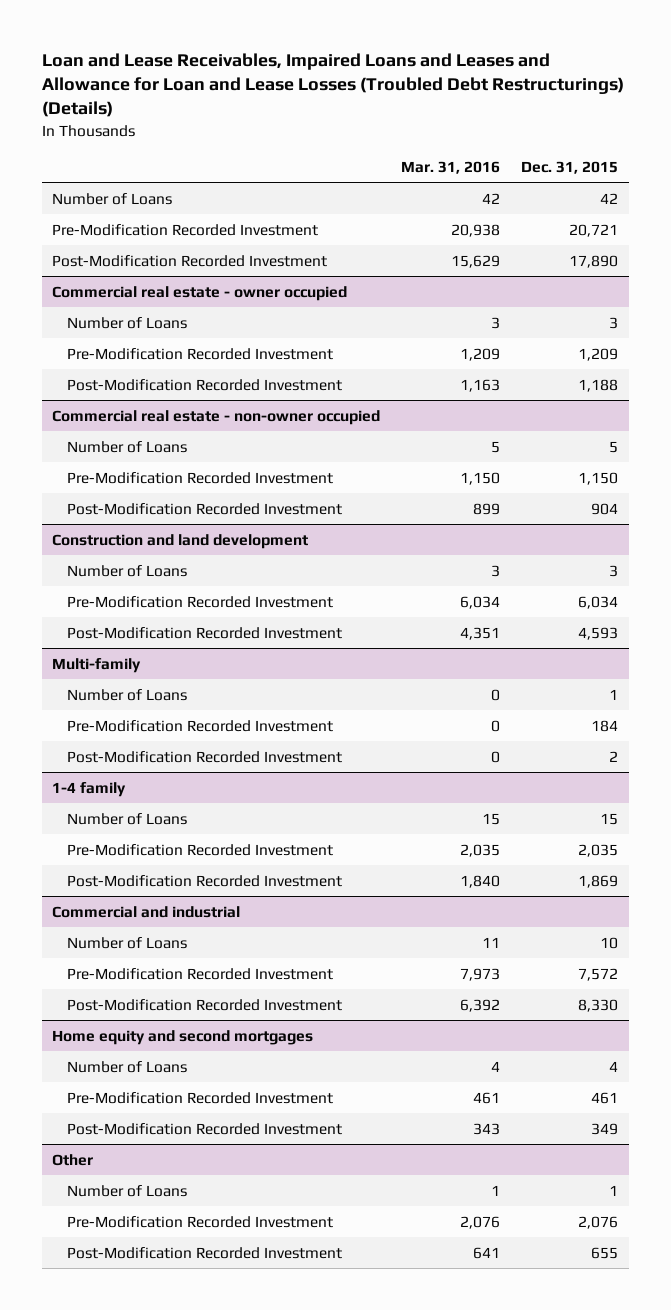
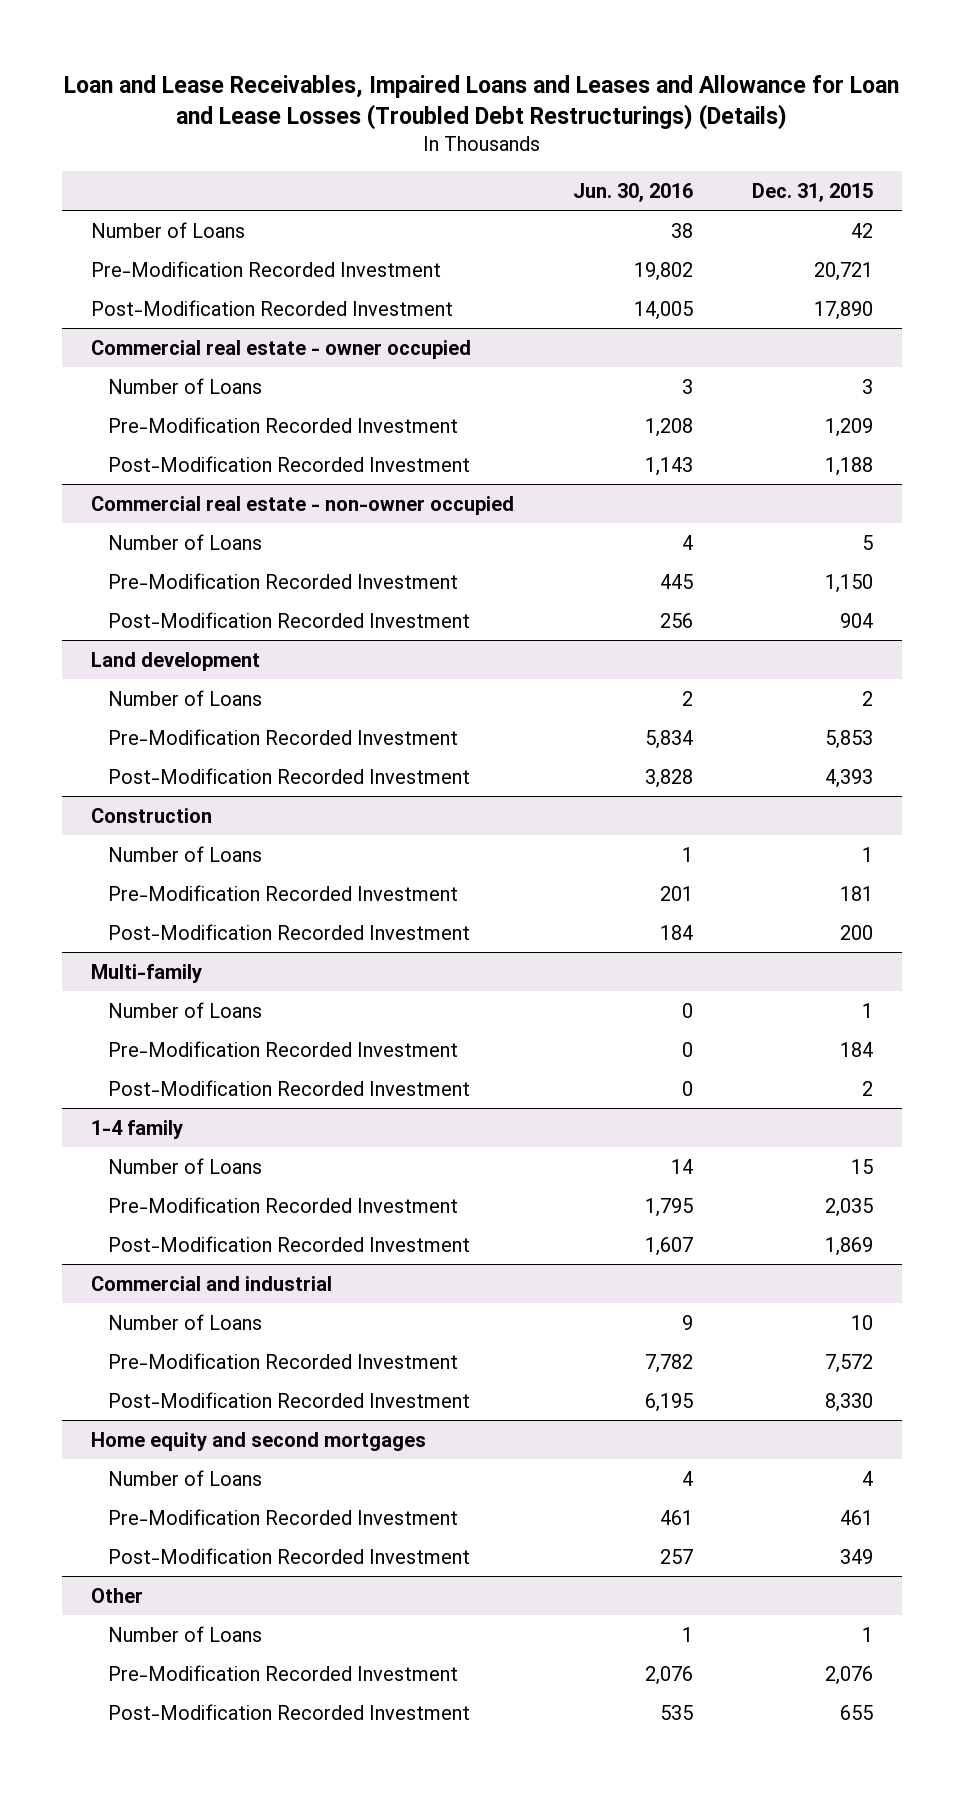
- | Mar. 31, 2016 | Dec. 31, 2015
+ | Jun. 30, 2016 | Dec. 31, 2015
- Construction and land development
- Number of Loans | 3 | 3
- Pre-Modification Recorded Investment | 6,034 | 6,034
- Post-Modification Recorded Investment | 4,351 | 4,593
+ Land development
+ Number of Loans | 2 | 2
+ Pre-Modification Recorded Investment | 5,834 | 5,853
+ Post-Modification Recorded Investment | 3,828 | 4,393
+ Construction
+ Number of Loans | 1 | 1
+ Pre-Modification Recorded Investment | 201 | 181
+ Post-Modification Recorded Investment | 184 | 200

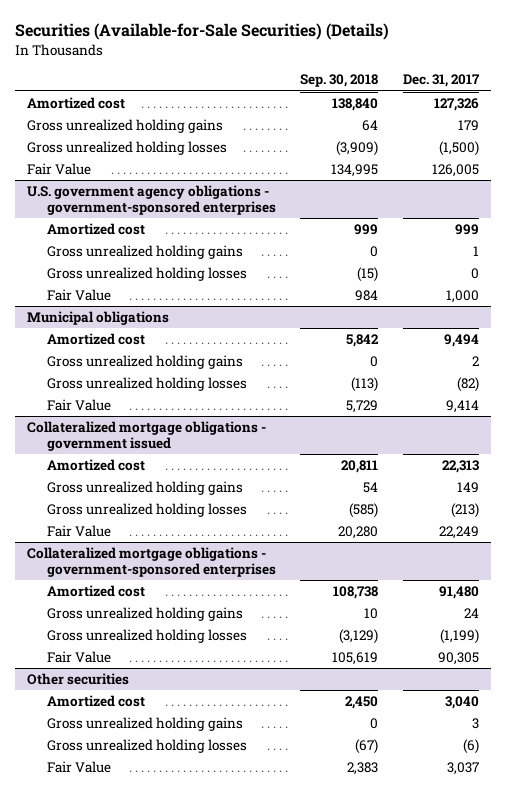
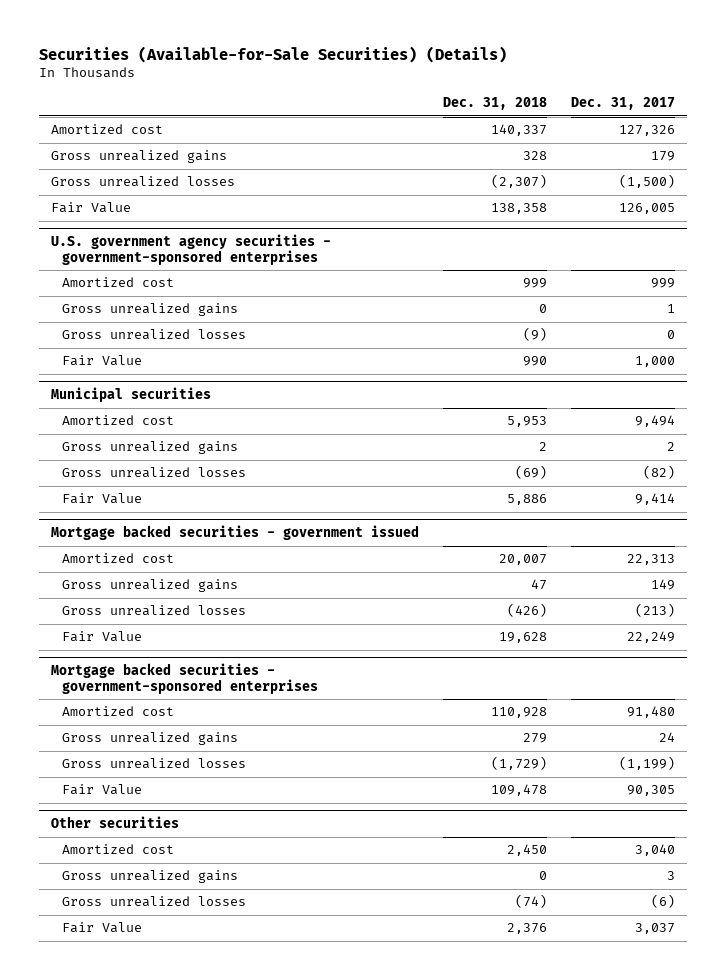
- | Sep. 30, 2018 | Dec. 31, 2017
+ | Dec. 31, 2018 | Dec. 31, 2017
- Gross unrealized holding gains | 64 | 179
- Gross unrealized holding losses | (3,909) | (1,500)
+ Gross unrealized gains | 328 | 179
+ Gross unrealized losses | (2,307) | (1,500)
- U.S. government agency obligations - government-sponsored enterprises
+ U.S. government agency securities - government-sponsored enterprises
- Gross unrealized holding gains | 0 | 1
- Gross unrealized holding losses | (15) | 0
+ Gross unrealized gains | 0 | 1
+ Gross unrealized losses | (9) | 0
- Municipal obligations
+ Municipal securities
- Gross unrealized holding gains | 0 | 2
- Gross unrealized holding losses | (113) | (82)
+ Gross unrealized gains | 2 | 2
+ Gross unrealized losses | (69) | (82)
- Collateralized mortgage obligations - government issued
+ Mortgage backed securities - government issued
- Gross unrealized holding gains | 54 | 149
- Gross unrealized holding losses | (585) | (213)
+ Gross unrealized gains | 47 | 149
+ Gross unrealized losses | (426) | (213)
- Collateralized mortgage obligations - government-sponsored enterprises
+ Mortgage backed securities - government-sponsored enterprises
- Gross unrealized holding gains | 10 | 24
- Gross unrealized holding losses | (3,129) | (1,199)
+ Gross unrealized gains | 279 | 24
+ Gross unrealized losses | (1,729) | (1,199)
@ Other securities
- Gross unrealized holding gains | 0 | 3
- Gross unrealized holding losses | (67) | (6)
+ Gross unrealized gains | 0 | 3
+ Gross unrealized losses | (74) | (6)

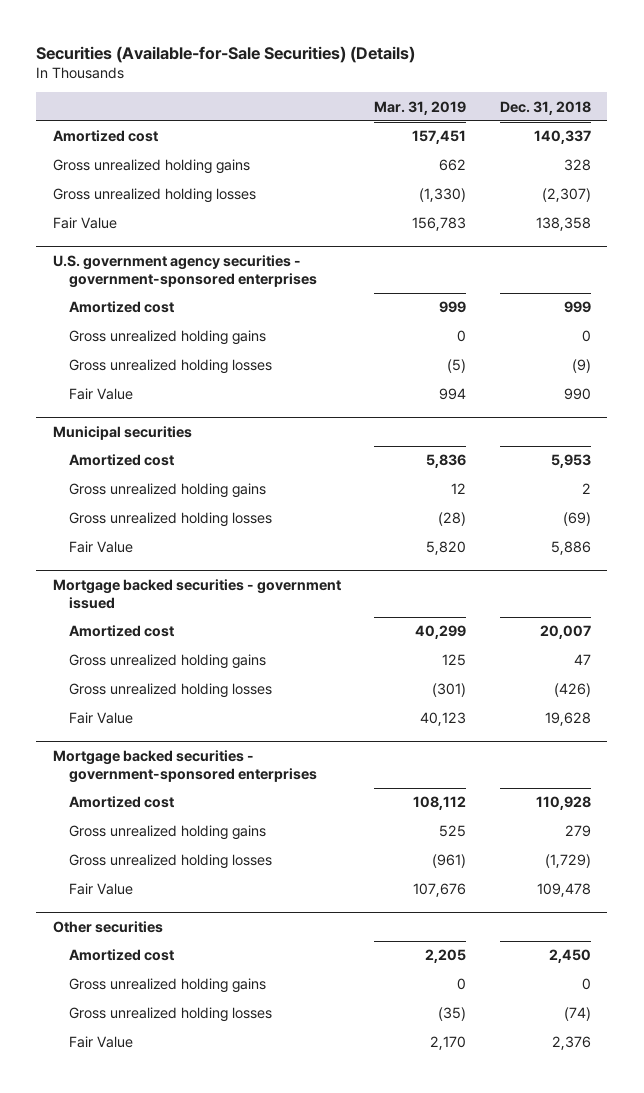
- | Dec. 31, 2018 | Dec. 31, 2017
+ | Mar. 31, 2019 | Dec. 31, 2018
- Gross unrealized gains | 328 | 179
- Gross unrealized losses | (2,307) | (1,500)
+ Gross unrealized holding gains | 662 | 328
+ Gross unrealized holding losses | (1,330) | (2,307)
@ U.S. government agency securities - government-sponsored enterprises
- Gross unrealized gains | 0 | 1
- Gross unrealized losses | (9) | 0
+ Gross unrealized holding gains | 0 | 0
+ Gross unrealized holding losses | (5) | (9)
@ Municipal securities
- Gross unrealized gains | 2 | 2
- Gross unrealized losses | (69) | (82)
+ Gross unrealized holding gains | 12 | 2
+ Gross unrealized holding losses | (28) | (69)
@ Mortgage backed securities - government issued
- Gross unrealized gains | 47 | 149
- Gross unrealized losses | (426) | (213)
+ Gross unrealized holding gains | 125 | 47
+ Gross unrealized holding losses | (301) | (426)
@ Mortgage backed securities - government-sponsored enterprises
- Gross unrealized gains | 279 | 24
- Gross unrealized losses | (1,729) | (1,199)
+ Gross unrealized holding gains | 525 | 279
+ Gross unrealized holding losses | (961) | (1,729)
@ Other securities
- Gross unrealized gains | 0 | 3
- Gross unrealized losses | (74) | (6)
+ Gross unrealized holding gains | 0 | 0
+ Gross unrealized holding losses | (35) | (74)

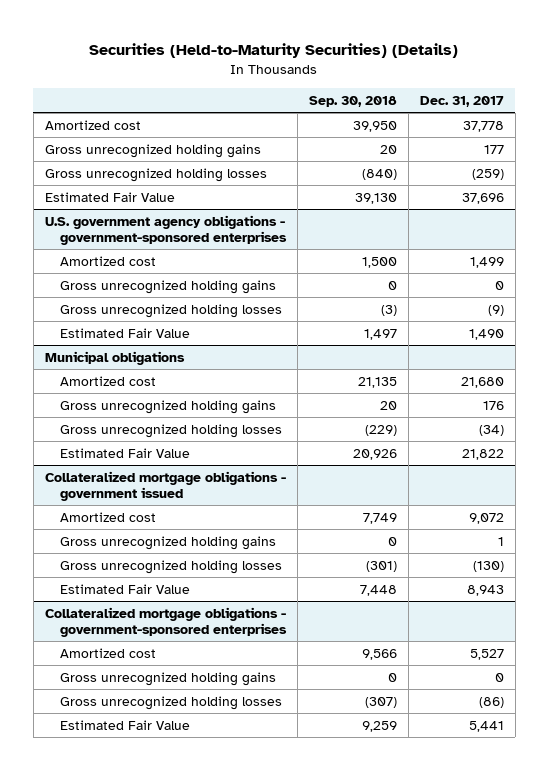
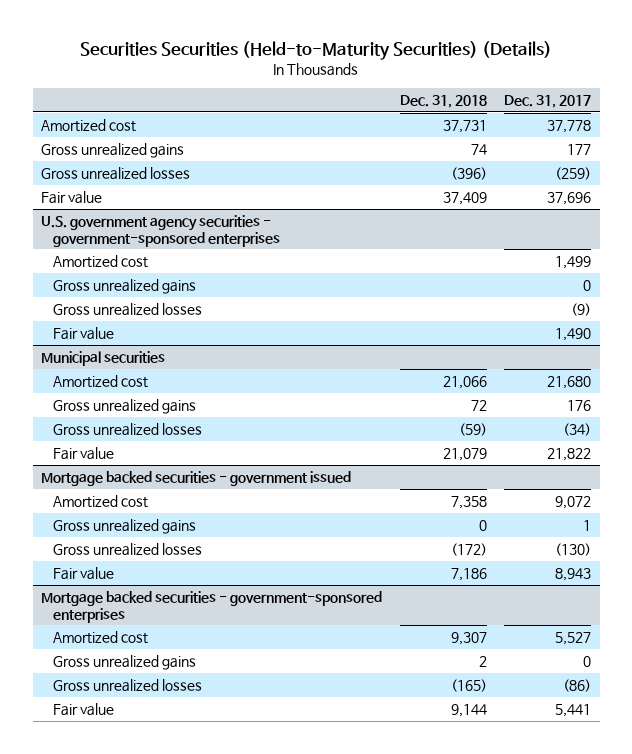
- Securities (Held-to-Maturity Securities) (Details)
+ Securities Securities (Held-to-Maturity Securities) (Details)
- | Sep. 30, 2018 | Dec. 31, 2017
+ | Dec. 31, 2018 | Dec. 31, 2017
- Gross unrecognized holding gains | 20 | 177
- Gross unrecognized holding losses | (840) | (259)
- Estimated Fair Value | 39,130 | 37,696
- U.S. government agency obligations - government-sponsored enterprises
+ Gross unrealized gains | 74 | 177
+ Gross unrealized losses | (396) | (259)
+ Fair value | 37,409 | 37,696
+ U.S. government agency securities - government-sponsored enterprises
- Gross unrecognized holding gains | 0 | 0
- Gross unrecognized holding losses | (3) | (9)
- Estimated Fair Value | 1,497 | 1,490
- Municipal obligations
+ Gross unrealized gains | | 0
+ Gross unrealized losses | | (9)
+ Fair value | | 1,490
+ Municipal securities
- Gross unrecognized holding gains | 20 | 176
- Gross unrecognized holding losses | (229) | (34)
- Estimated Fair Value | 20,926 | 21,822
- Collateralized mortgage obligations - government issued
+ Gross unrealized gains | 72 | 176
+ Gross unrealized losses | (59) | (34)
+ Fair value | 21,079 | 21,822
+ Mortgage backed securities - government issued
- Gross unrecognized holding gains | 0 | 1
- Gross unrecognized holding losses | (301) | (130)
- Estimated Fair Value | 7,448 | 8,943
- Collateralized mortgage obligations - government-sponsored enterprises
+ Gross unrealized gains | 0 | 1
+ Gross unrealized losses | (172) | (130)
+ Fair value | 7,186 | 8,943
+ Mortgage backed securities - government-sponsored enterprises
- Gross unrecognized holding gains | 0 | 0
- Gross unrecognized holding losses | (307) | (86)
- Estimated Fair Value | 9,259 | 5,441
+ Gross unrealized gains | 2 | 0
+ Gross unrealized losses | (165) | (86)
+ Fair value | 9,144 | 5,441

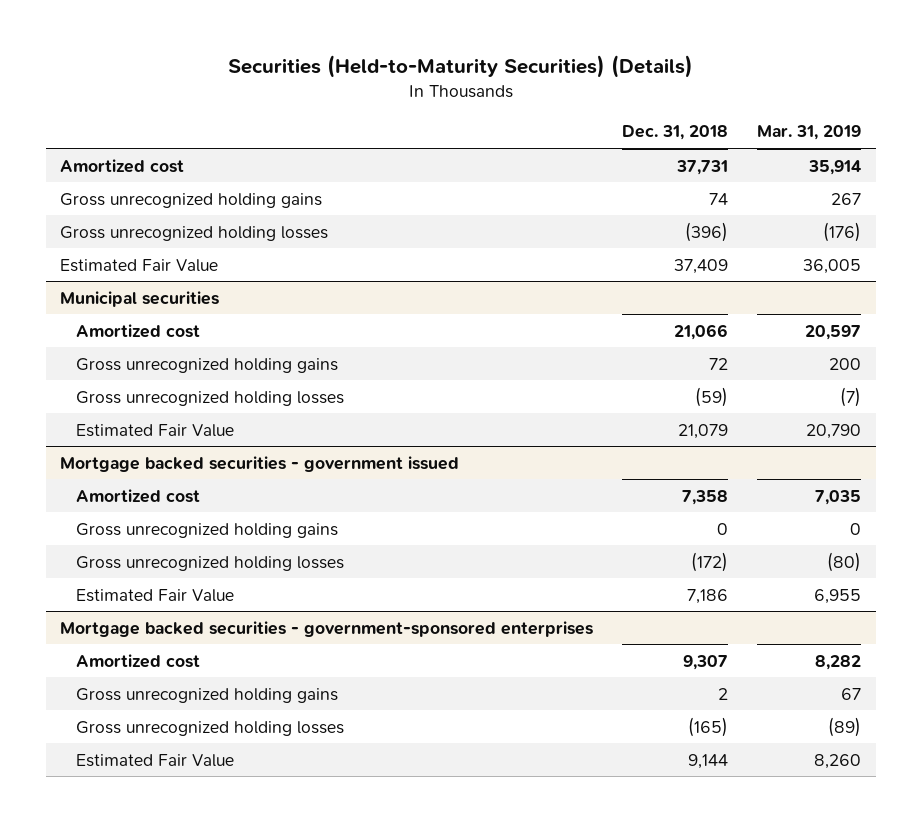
- Securities Securities (Held-to-Maturity Securities) (Details)
+ Securities (Held-to-Maturity Securities) (Details)
- | Dec. 31, 2018 | Dec. 31, 2017
+ | Dec. 31, 2018 | Mar. 31, 2019
- Gross unrealized gains | 74 | 177
- Gross unrealized losses | (396) | (259)
- Fair value | 37,409 | 37,696
- U.S. government agency securities - government-sponsored enterprises
- Amortized cost | | 1,499
- Gross unrealized gains | | 0
- Gross unrealized losses | | (9)
- Fair value | | 1,490
+ Gross unrecognized holding gains | 74 | 267
+ Gross unrecognized holding losses | (396) | (176)
+ Estimated Fair Value | 37,409 | 36,005
@ Municipal securities
- Gross unrealized gains | 72 | 176
- Gross unrealized losses | (59) | (34)
- Fair value | 21,079 | 21,822
+ Gross unrecognized holding gains | 72 | 200
+ Gross unrecognized holding losses | (59) | (7)
+ Estimated Fair Value | 21,079 | 20,790
@ Mortgage backed securities - government issued
- Gross unrealized gains | 0 | 1
- Gross unrealized losses | (172) | (130)
- Fair value | 7,186 | 8,943
+ Gross unrecognized holding gains | 0 | 0
+ Gross unrecognized holding losses | (172) | (80)
+ Estimated Fair Value | 7,186 | 6,955
@ Mortgage backed securities - government-sponsored enterprises
- Gross unrealized gains | 2 | 0
- Gross unrealized losses | (165) | (86)
- Fair value | 9,144 | 5,441
+ Gross unrecognized holding gains | 2 | 67
+ Gross unrecognized holding losses | (165) | (89)
+ Estimated Fair Value | 9,144 | 8,260

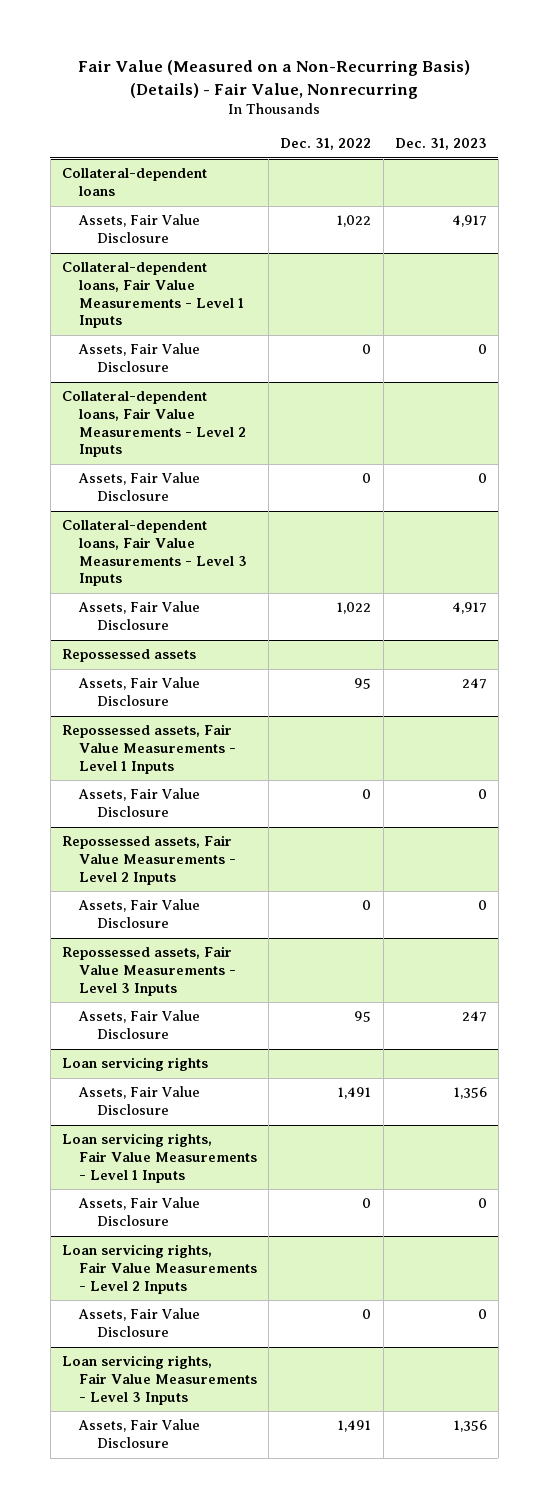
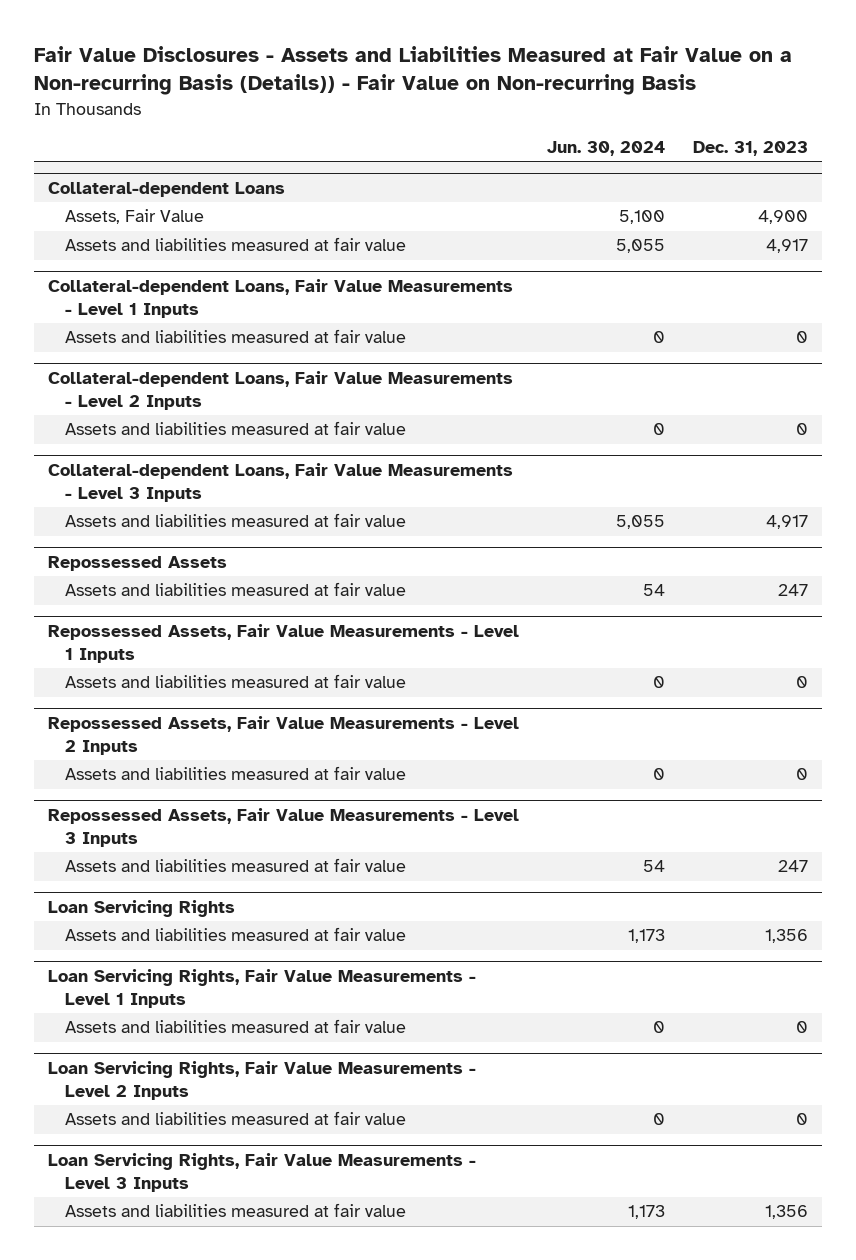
- Fair Value (Measured on a Non-Recurring Basis) (Details) - Fair Value, Nonrecurring
+ Fair Value Disclosures - Assets and Liabilities Measured at Fair Value on a Non-recurring Basis (Details)) - Fair Value on Non-recurring Basis
- | Dec. 31, 2022 | Dec. 31, 2023
+ | Jun. 30, 2024 | Dec. 31, 2023
- Collateral-dependent loans
- Assets, Fair Value Disclosure | 1,022 | 4,917
- Collateral-dependent loans, Fair Value Measurements - Level 1 Inputs
- Assets, Fair Value Disclosure | 0 | 0
- Collateral-dependent loans, Fair Value Measurements - Level 2 Inputs
- Assets, Fair Value Disclosure | 0 | 0
- Collateral-dependent loans, Fair Value Measurements - Level 3 Inputs
- Assets, Fair Value Disclosure | 1,022 | 4,917
- Repossessed assets
- Assets, Fair Value Disclosure | 95 | 247
- Repossessed assets, Fair Value Measurements - Level 1 Inputs
- Assets, Fair Value Disclosure | 0 | 0
- Repossessed assets, Fair Value Measurements - Level 2 Inputs
- Assets, Fair Value Disclosure | 0 | 0
- Repossessed assets, Fair Value Measurements - Level 3 Inputs
- Assets, Fair Value Disclosure | 95 | 247
- Loan servicing rights
- Assets, Fair Value Disclosure | 1,491 | 1,356
- Loan servicing rights, Fair Value Measurements - Level 1 Inputs
- Assets, Fair Value Disclosure | 0 | 0
- Loan servicing rights, Fair Value Measurements - Level 2 Inputs
- Assets, Fair Value Disclosure | 0 | 0
- Loan servicing rights, Fair Value Measurements - Level 3 Inputs
- Assets, Fair Value Disclosure | 1,491 | 1,356
+ Collateral-dependent Loans
+ Assets, Fair Value | 5,100 | 4,900
+ Assets and liabilities measured at fair value | 5,055 | 4,917
+ Collateral-dependent Loans, Fair Value Measurements - Level 1 Inputs
+ Assets and liabilities measured at fair value | 0 | 0
+ Collateral-dependent Loans, Fair Value Measurements - Level 2 Inputs
+ Assets and liabilities measured at fair value | 0 | 0
+ Collateral-dependent Loans, Fair Value Measurements - Level 3 Inputs
+ Assets and liabilities measured at fair value | 5,055 | 4,917
+ Repossessed Assets
+ Assets and liabilities measured at fair value | 54 | 247
+ Repossessed Assets, Fair Value Measurements - Level 1 Inputs
+ Assets and liabilities measured at fair value | 0 | 0
+ Repossessed Assets, Fair Value Measurements - Level 2 Inputs
+ Assets and liabilities measured at fair value | 0 | 0
+ Repossessed Assets, Fair Value Measurements - Level 3 Inputs
+ Assets and liabilities measured at fair value | 54 | 247
+ Loan Servicing Rights
+ Assets and liabilities measured at fair value | 1,173 | 1,356
+ Loan Servicing Rights, Fair Value Measurements - Level 1 Inputs
+ Assets and liabilities measured at fair value | 0 | 0
+ Loan Servicing Rights, Fair Value Measurements - Level 2 Inputs
+ Assets and liabilities measured at fair value | 0 | 0
+ Loan Servicing Rights, Fair Value Measurements - Level 3 Inputs
+ Assets and liabilities measured at fair value | 1,173 | 1,356

